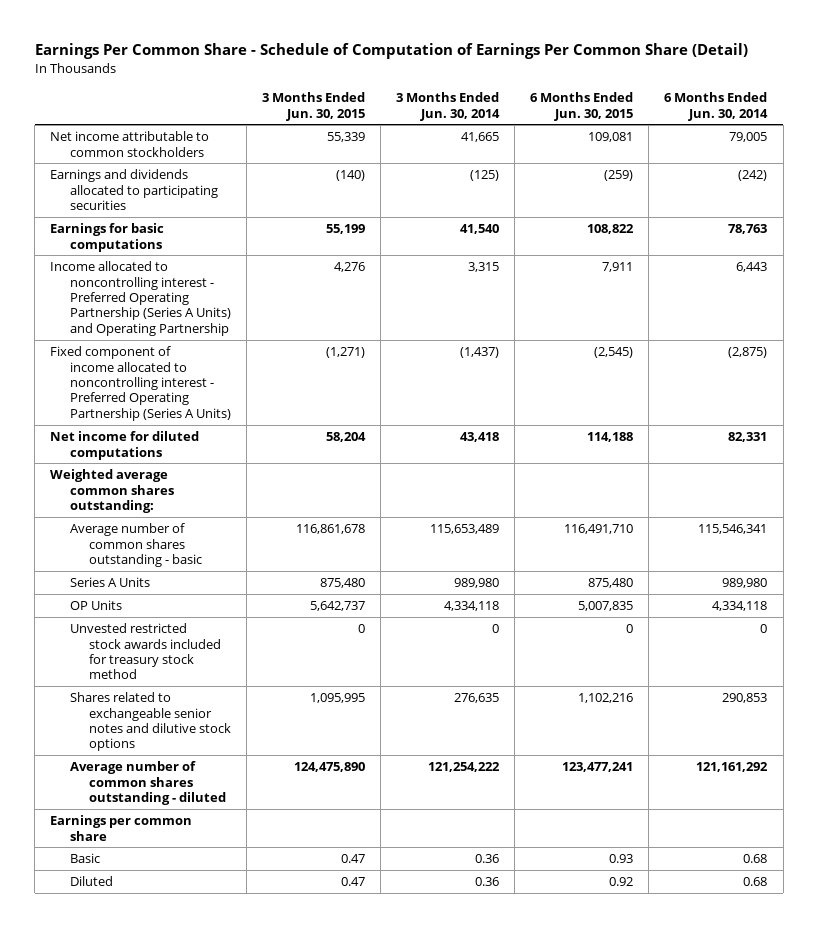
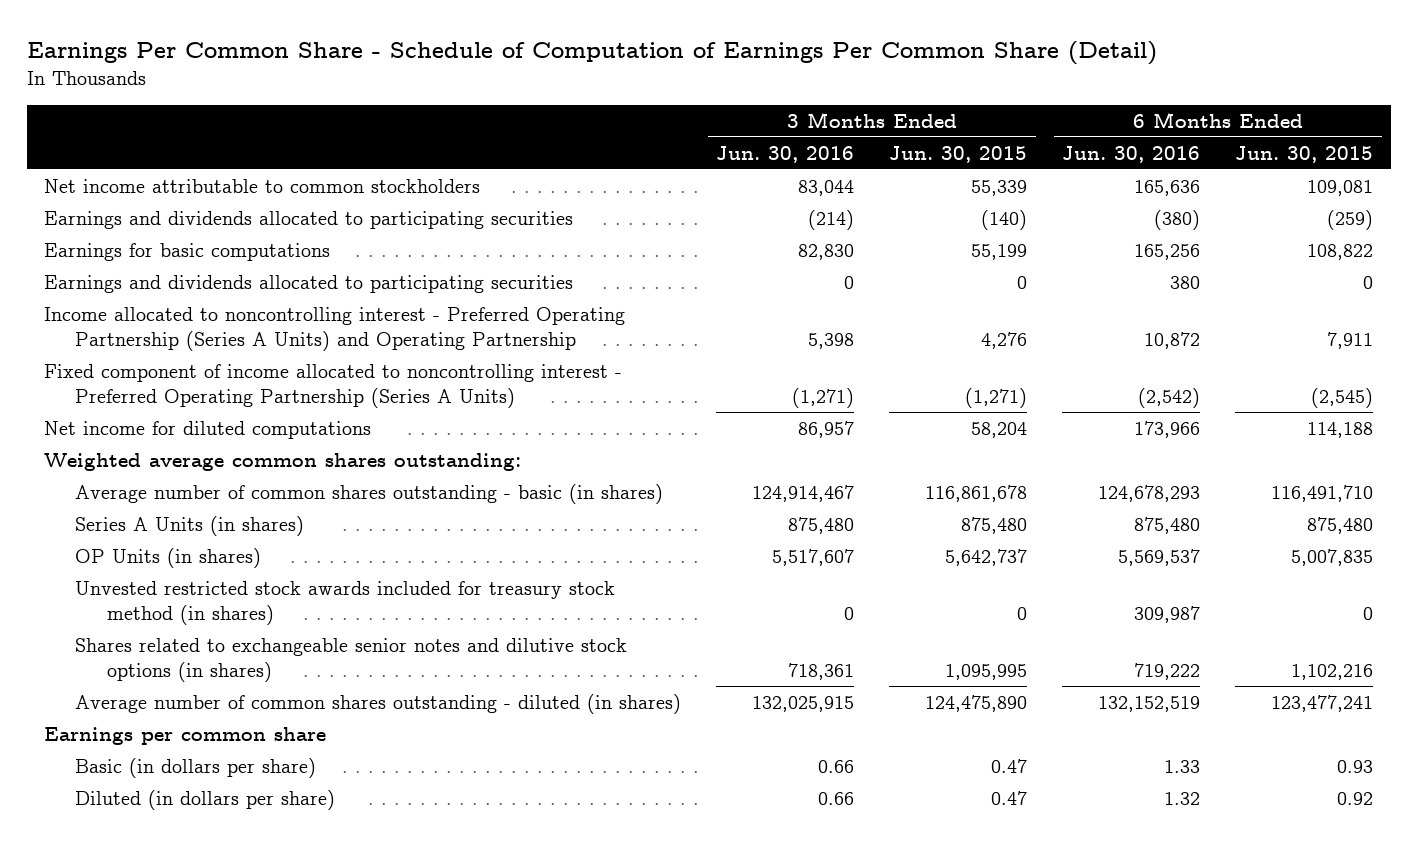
- | 3 Months Ended Jun. 30, 2015 | 3 Months Ended Jun. 30, 2014 | 6 Months Ended Jun. 30, 2015 | 6 Months Ended Jun. 30, 2014
+ | 3 Months Ended Jun. 30, 2016 | 3 Months Ended Jun. 30, 2015 | 6 Months Ended Jun. 30, 2016 | 6 Months Ended Jun. 30, 2015
+ Earnings and dividends allocated to participating securities | 0 | 0 | 380 | 0
- Average number of common shares outstanding - basic | 116,861,678 | 115,653,489 | 116,491,710 | 115,546,341
- Series A Units | 875,480 | 989,980 | 875,480 | 989,980
- OP Units | 5,642,737 | 4,334,118 | 5,007,835 | 4,334,118
- Unvested restricted stock awards included for treasury stock method | 0 | 0 | 0 | 0
- Shares related to exchangeable senior notes and dilutive stock options | 1,095,995 | 276,635 | 1,102,216 | 290,853
- Average number of common shares outstanding - diluted | 124,475,890 | 121,254,222 | 123,477,241 | 121,161,292
+ Average number of common shares outstanding - basic (in shares) | 124,914,467 | 116,861,678 | 124,678,293 | 116,491,710
+ Series A Units (in shares) | 875,480 | 875,480 | 875,480 | 875,480
+ OP Units (in shares) | 5,517,607 | 5,642,737 | 5,569,537 | 5,007,835
+ Unvested restricted stock awards included for treasury stock method (in shares) | 0 | 0 | 309,987 | 0
+ Shares related to exchangeable senior notes and dilutive stock options (in shares) | 718,361 | 1,095,995 | 719,222 | 1,102,216
+ Average number of common shares outstanding - diluted (in shares) | 132,025,915 | 124,475,890 | 132,152,519 | 123,477,241
- Basic | 0.47 | 0.36 | 0.93 | 0.68
- Diluted | 0.47 | 0.36 | 0.92 | 0.68
+ Basic (in dollars per share) | 0.66 | 0.47 | 1.33 | 0.93
+ Diluted (in dollars per share) | 0.66 | 0.47 | 1.32 | 0.92

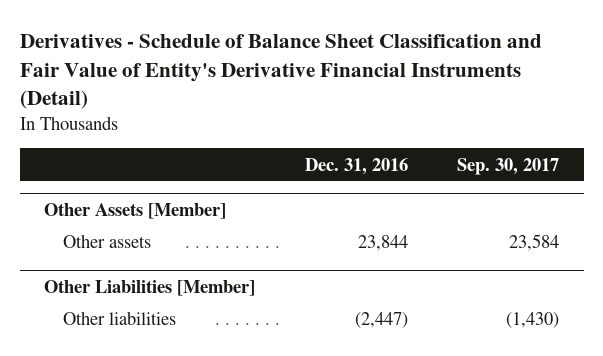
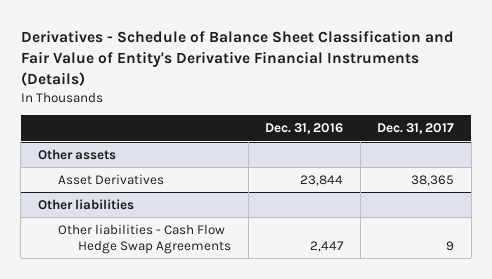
- Derivatives - Schedule of Balance Sheet Classification and Fair Value of Entity's Derivative Financial Instruments (Detail)
+ Derivatives - Schedule of Balance Sheet Classification and Fair Value of Entity's Derivative Financial Instruments (Details)
- | Dec. 31, 2016 | Sep. 30, 2017
+ | Dec. 31, 2016 | Dec. 31, 2017
- Other Assets [Member]
- Other assets | 23,844 | 23,584
- Other Liabilities [Member]
- Other liabilities | (2,447) | (1,430)
+ Other assets
+ Asset Derivatives | 23,844 | 38,365
+ Other liabilities
+ Other liabilities - Cash Flow Hedge Swap Agreements | 2,447 | 9

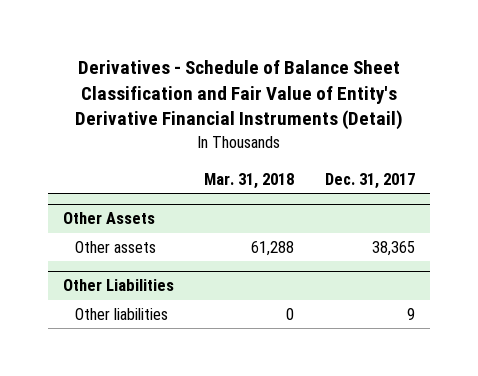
- Derivatives - Schedule of Balance Sheet Classification and Fair Value of Entity's Derivative Financial Instruments (Details)
+ Derivatives - Schedule of Balance Sheet Classification and Fair Value of Entity's Derivative Financial Instruments (Detail)
- | Dec. 31, 2016 | Dec. 31, 2017
+ | Mar. 31, 2018 | Dec. 31, 2017
- Other assets
- Asset Derivatives | 23,844 | 38,365
- Other liabilities
- Other liabilities - Cash Flow Hedge Swap Agreements | 2,447 | 9
+ Other Assets
+ Other assets | 61,288 | 38,365
+ Other Liabilities
+ Other liabilities | 0 | 9

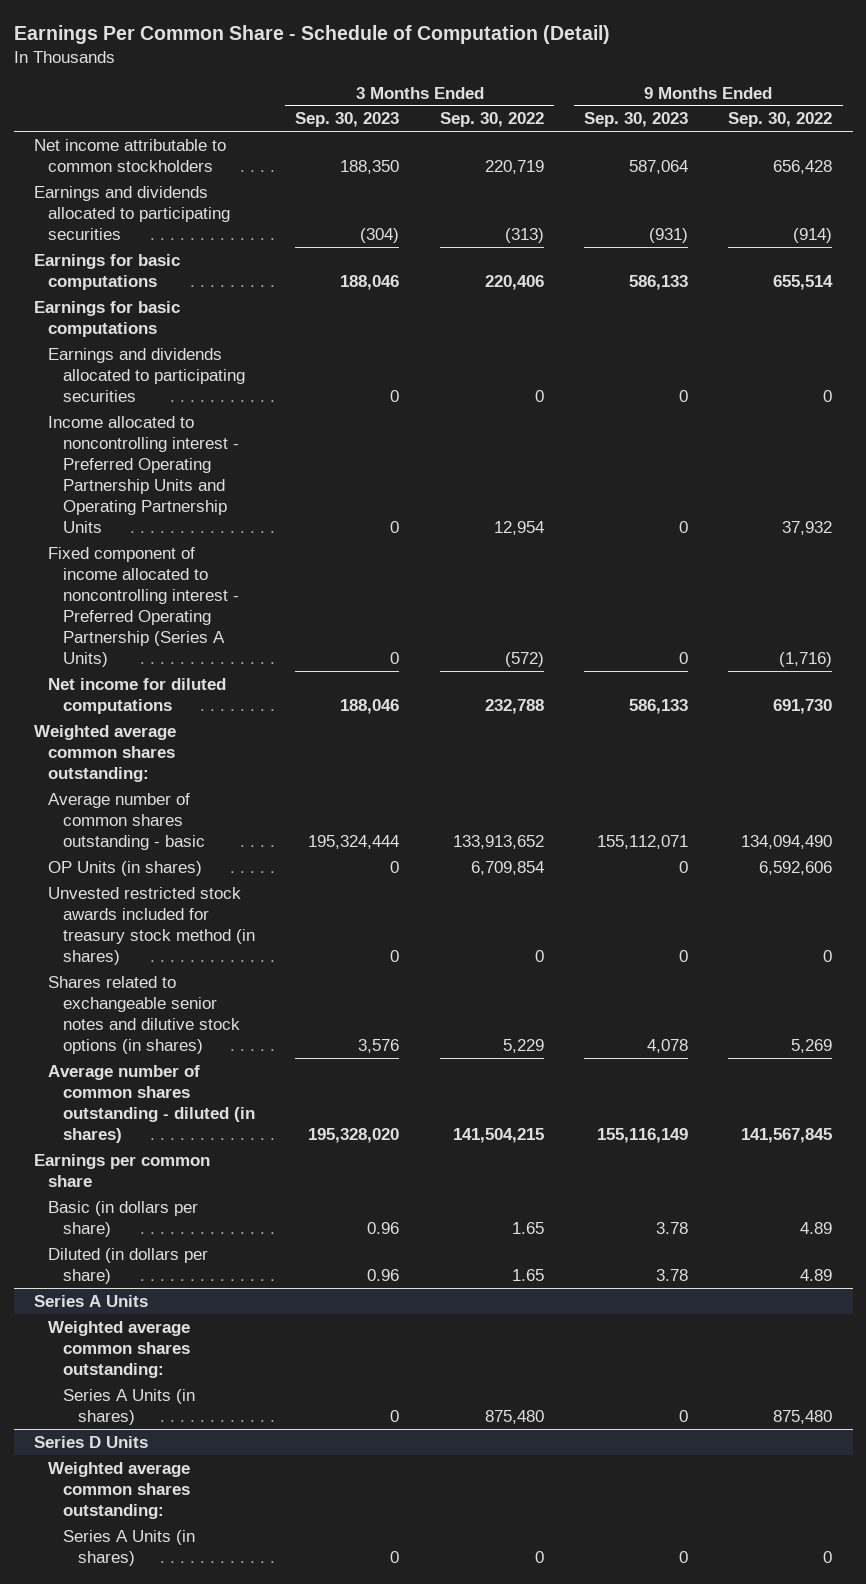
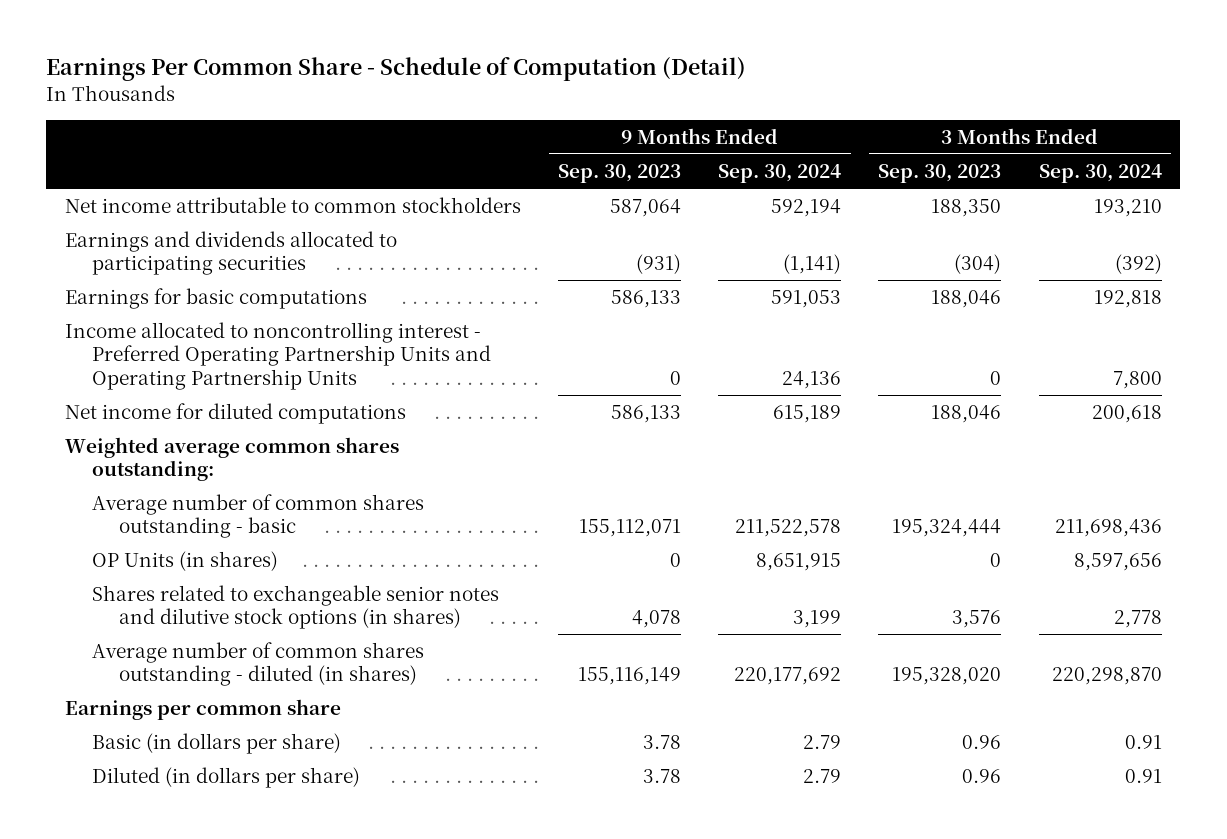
- | 3 Months Ended Sep. 30, 2023 | 3 Months Ended Sep. 30, 2022 | 9 Months Ended Sep. 30, 2023 | 9 Months Ended Sep. 30, 2022
+ | 9 Months Ended Sep. 30, 2023 | 9 Months Ended Sep. 30, 2024 | 3 Months Ended Sep. 30, 2023 | 3 Months Ended Sep. 30, 2024
- Earnings for basic computations
- Earnings and dividends allocated to participating securities | 0 | 0 | 0 | 0
- Fixed component of income allocated to noncontrolling interest - Preferred Operating Partnership (Series A Units) | 0 | (572) | 0 | (1,716)
- Unvested restricted stock awards included for treasury stock method (in shares) | 0 | 0 | 0 | 0
- Series A Units
- Weighted average common shares outstanding:
- Series A Units (in shares) | 0 | 875,480 | 0 | 875,480
- Series D Units
- Weighted average common shares outstanding:
- Series A Units (in shares) | 0 | 0 | 0 | 0

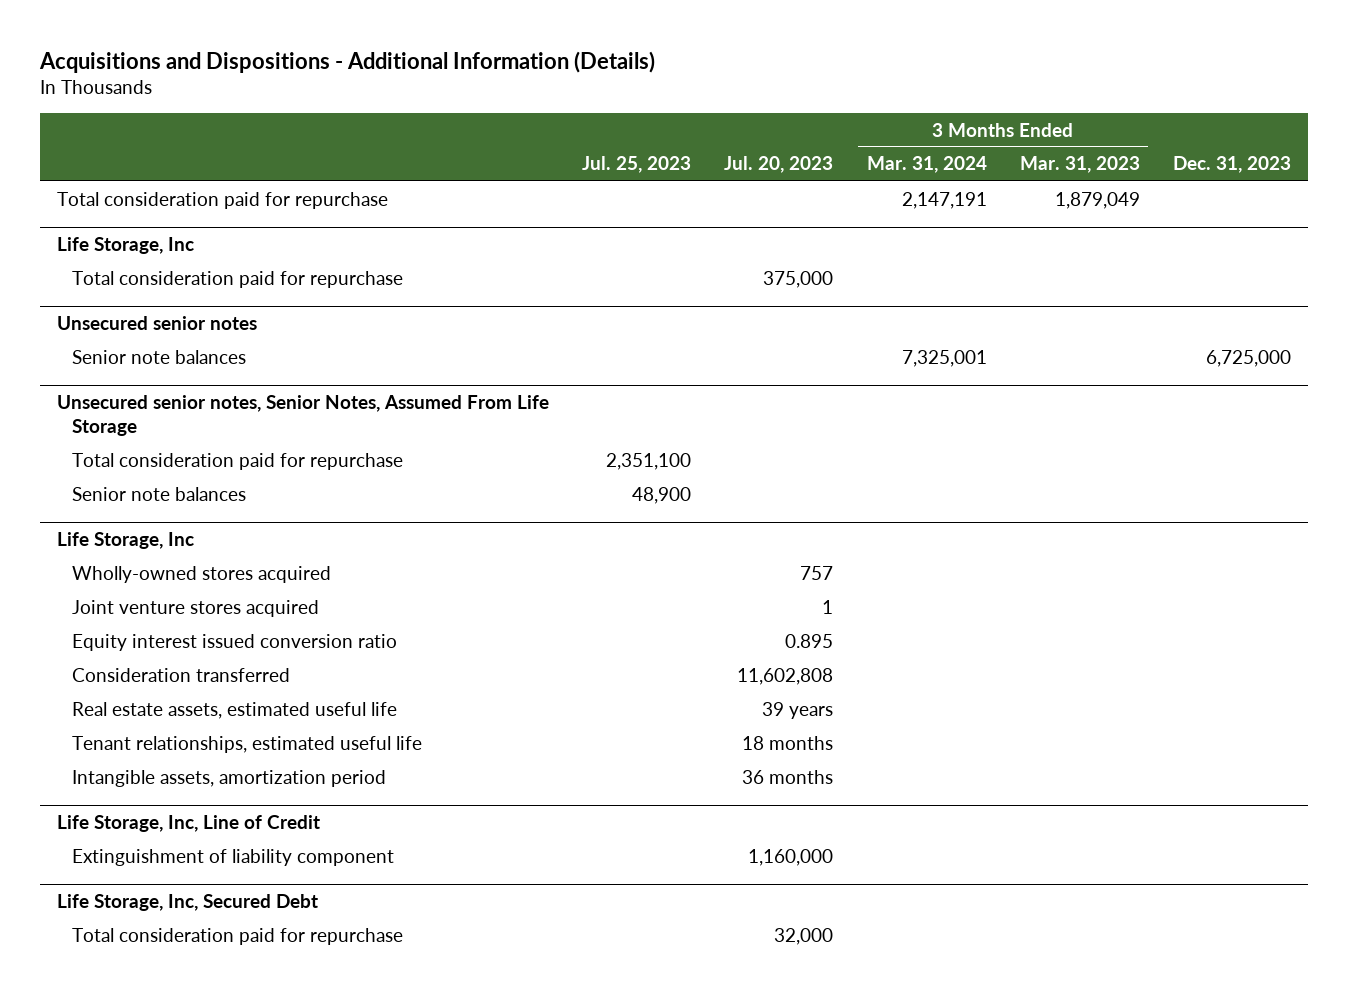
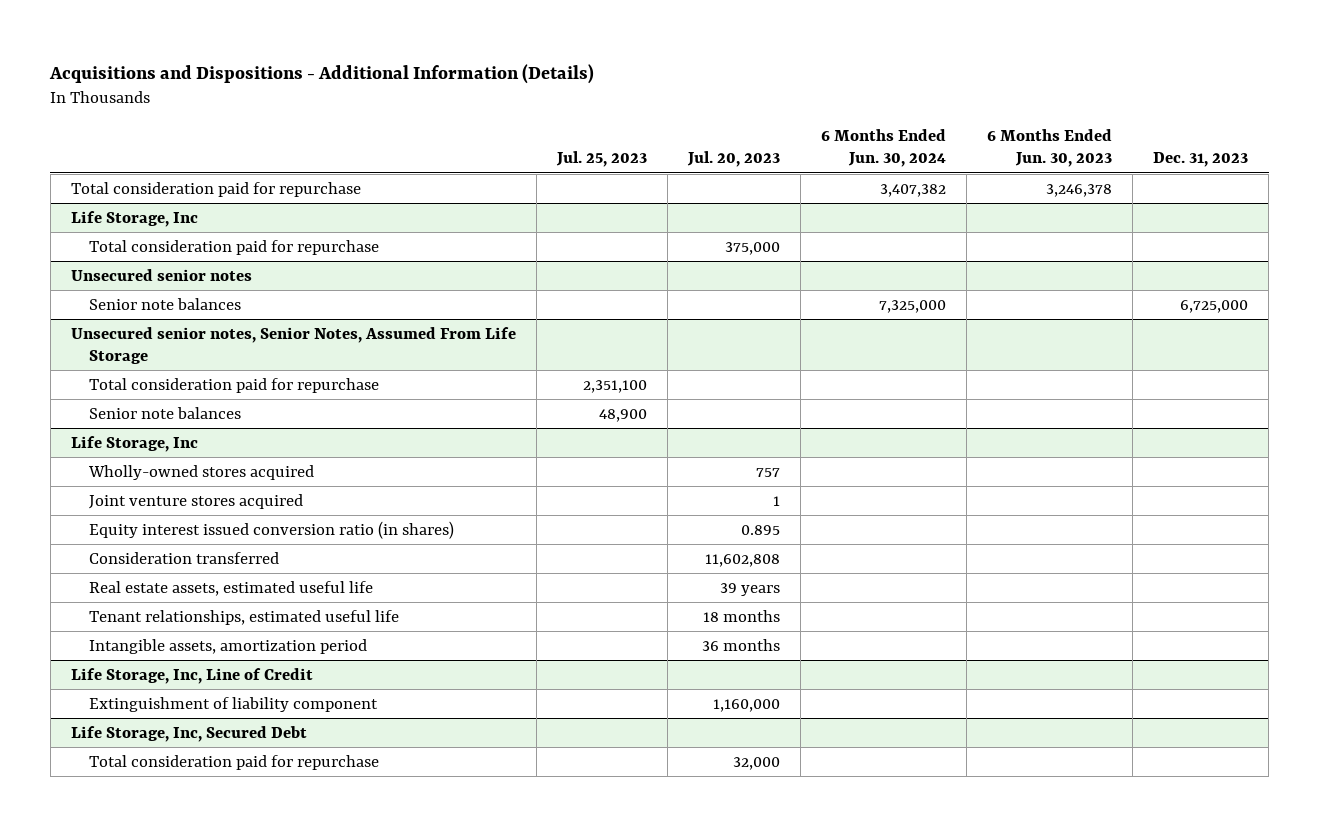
- | Jul. 25, 2023 | Jul. 20, 2023 | 3 Months Ended Mar. 31, 2024 | 3 Months Ended Mar. 31, 2023 | Dec. 31, 2023
+ | Jul. 25, 2023 | Jul. 20, 2023 | 6 Months Ended Jun. 30, 2024 | 6 Months Ended Jun. 30, 2023 | Dec. 31, 2023
@ Life Storage, Inc
- Equity interest issued conversion ratio | | 0.895 | | |
+ Equity interest issued conversion ratio (in shares) | | 0.895 | | |

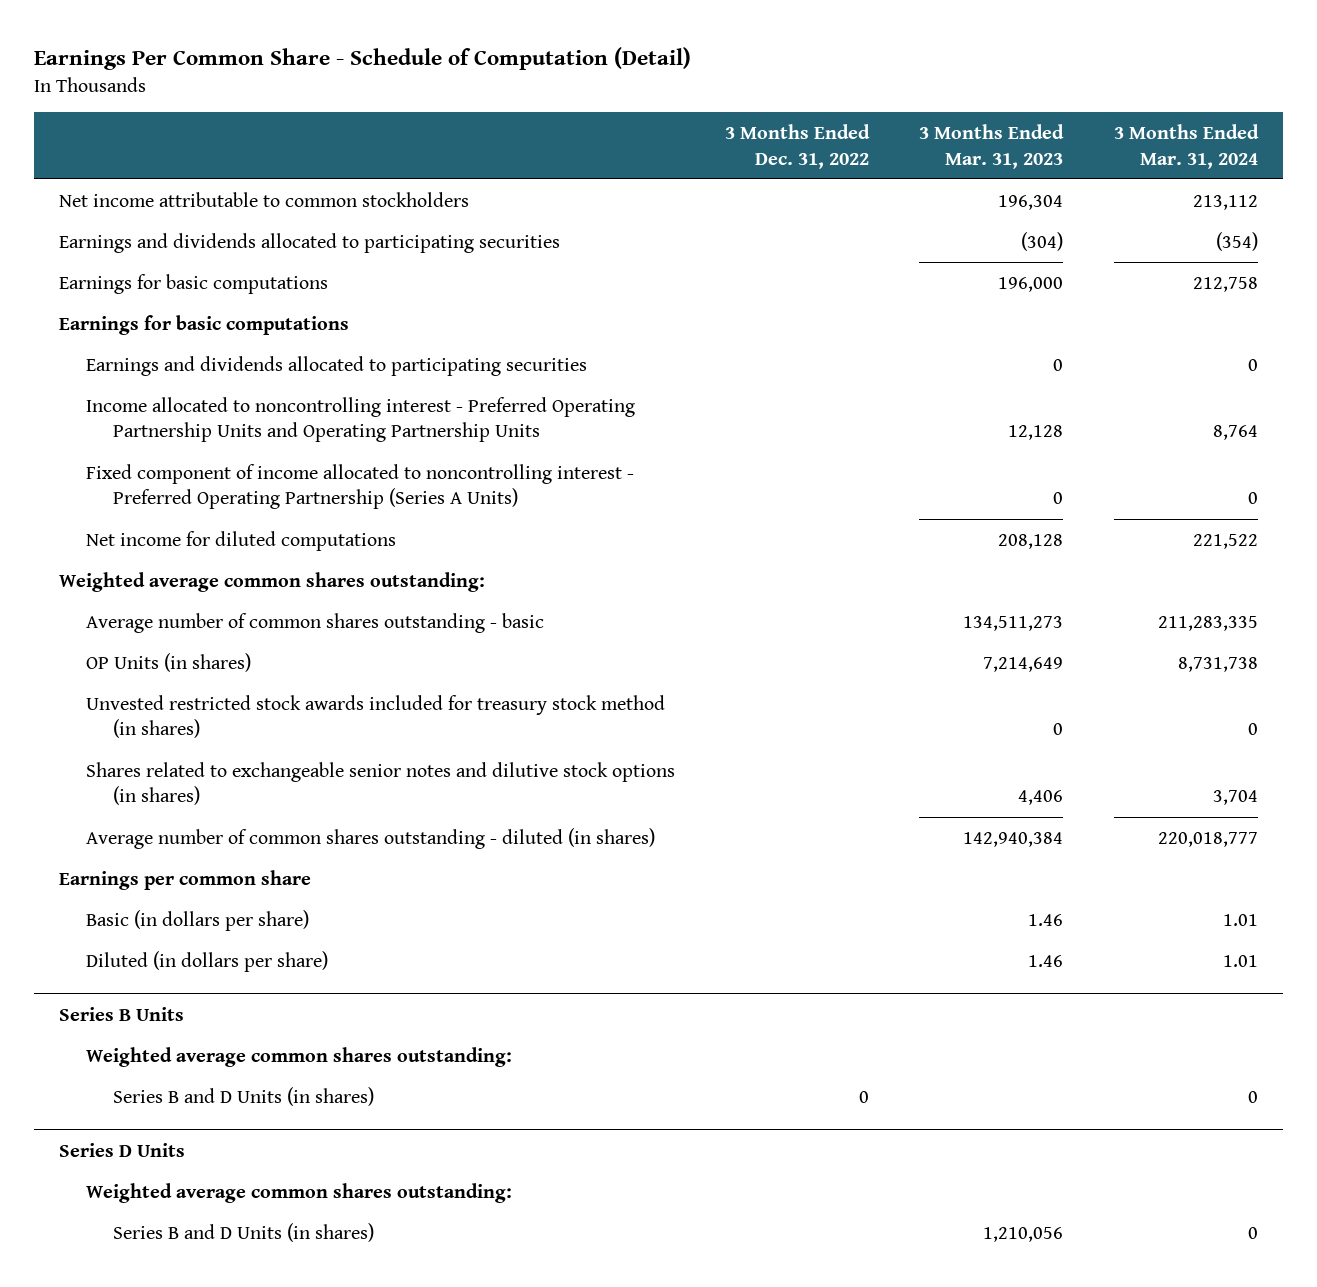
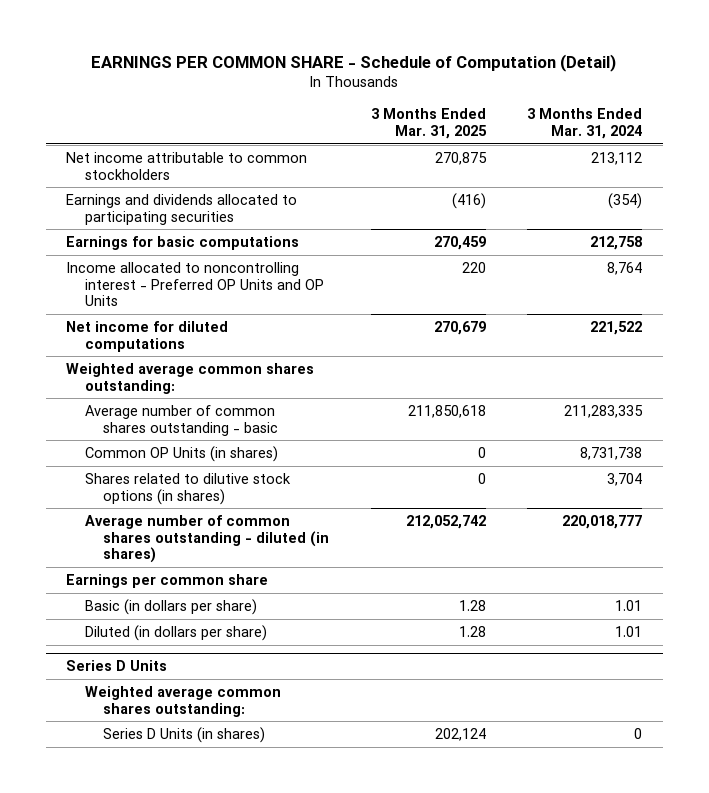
- Earnings Per Common Share - Schedule of Computation (Detail)
+ EARNINGS PER COMMON SHARE - Schedule of Computation (Detail)
- | 3 Months Ended Dec. 31, 2022 | 3 Months Ended Mar. 31, 2023 | 3 Months Ended Mar. 31, 2024
+ | 3 Months Ended Mar. 31, 2025 | 3 Months Ended Mar. 31, 2024
- Earnings for basic computations
- Earnings and dividends allocated to participating securities | | 0 | 0
- Income allocated to noncontrolling interest - Preferred Operating Partnership Units and Operating Partnership Units | | 12,128 | 8,764
- Fixed component of income allocated to noncontrolling interest - Preferred Operating Partnership (Series A Units) | | 0 | 0
+ Income allocated to noncontrolling interest - Preferred OP Units and OP Units | 220 | 8,764
- OP Units (in shares) | | 7,214,649 | 8,731,738
- Unvested restricted stock awards included for treasury stock method (in shares) | | 0 | 0
- Shares related to exchangeable senior notes and dilutive stock options (in shares) | | 4,406 | 3,704
+ Common OP Units (in shares) | 0 | 8,731,738
+ Shares related to dilutive stock options (in shares) | 0 | 3,704
- Series B Units
- Weighted average common shares outstanding:
- Series B and D Units (in shares) | 0 | | 0
@ Series D Units
- Series B and D Units (in shares) | | 1,210,056 | 0
+ Series D Units (in shares) | 202,124 | 0

